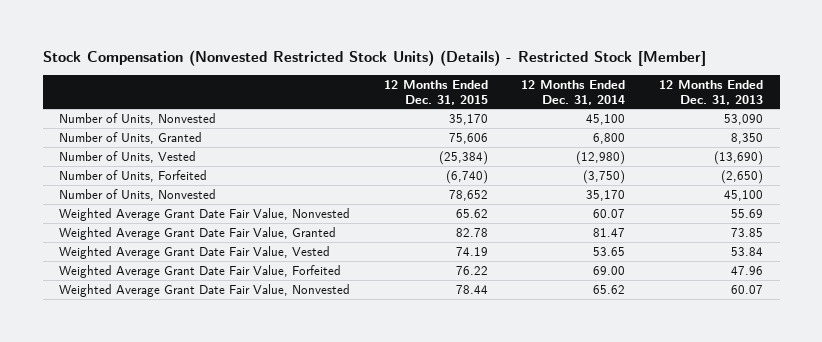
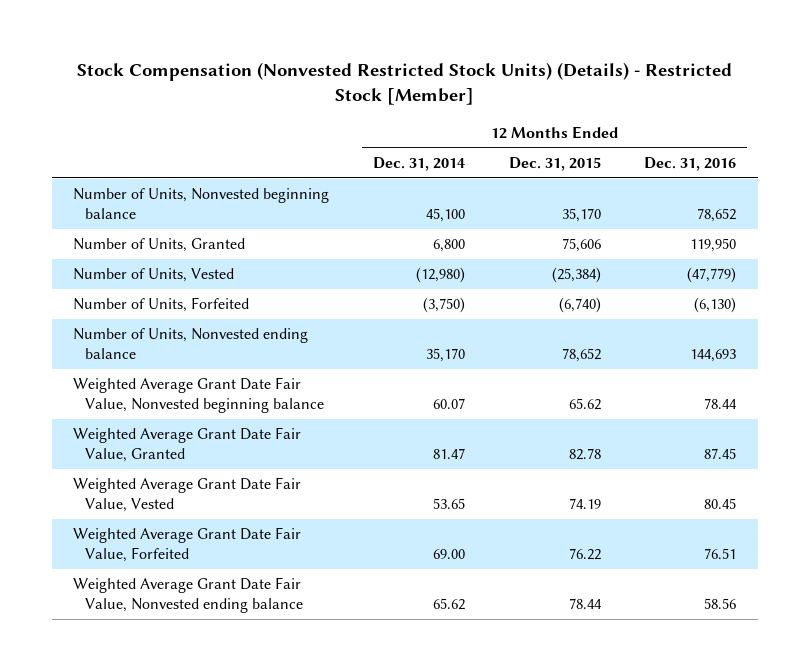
- | 12 Months Ended Dec. 31, 2015 | 12 Months Ended Dec. 31, 2014 | 12 Months Ended Dec. 31, 2013
+ | 12 Months Ended Dec. 31, 2014 | 12 Months Ended Dec. 31, 2015 | 12 Months Ended Dec. 31, 2016
- Number of Units, Nonvested | 35,170 | 45,100 | 53,090
+ Number of Units, Nonvested beginning balance | 45,100 | 35,170 | 78,652
- Number of Units, Nonvested | 78,652 | 35,170 | 45,100
- Weighted Average Grant Date Fair Value, Nonvested | 65.62 | 60.07 | 55.69
+ Number of Units, Nonvested ending balance | 35,170 | 78,652 | 144,693
+ Weighted Average Grant Date Fair Value, Nonvested beginning balance | 60.07 | 65.62 | 78.44
- Weighted Average Grant Date Fair Value, Nonvested | 78.44 | 65.62 | 60.07
+ Weighted Average Grant Date Fair Value, Nonvested ending balance | 65.62 | 78.44 | 58.56

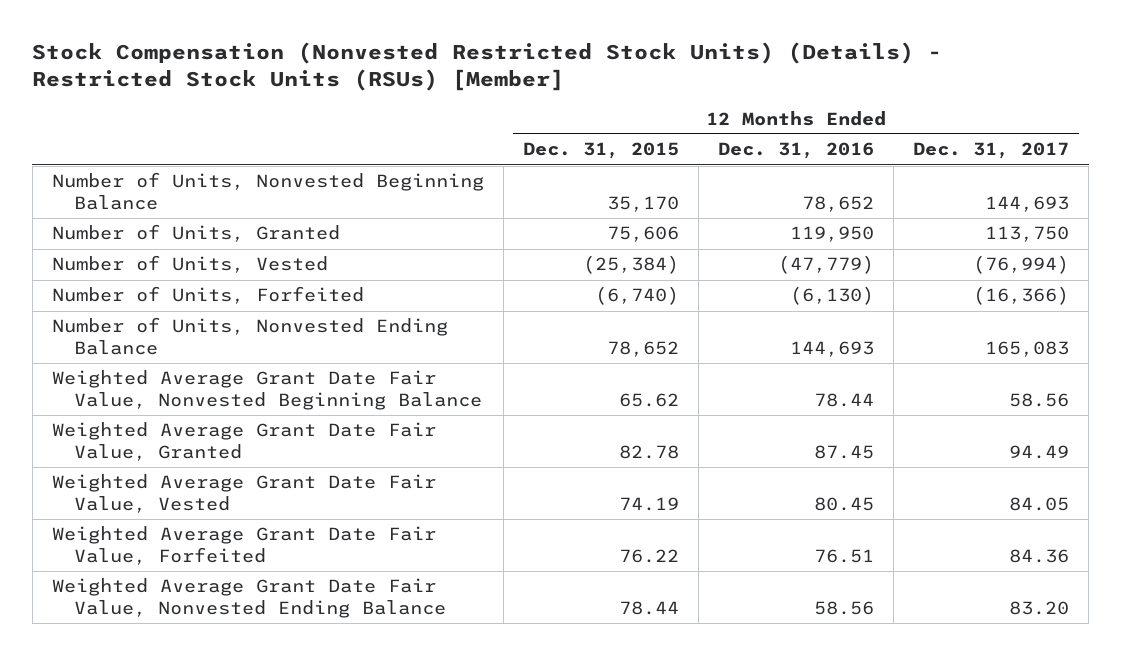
- Stock Compensation (Nonvested Restricted Stock Units) (Details) - Restricted Stock [Member]
+ Stock Compensation (Nonvested Restricted Stock Units) (Details) - Restricted Stock Units (RSUs) [Member]
- | 12 Months Ended Dec. 31, 2014 | 12 Months Ended Dec. 31, 2015 | 12 Months Ended Dec. 31, 2016
+ | 12 Months Ended Dec. 31, 2015 | 12 Months Ended Dec. 31, 2016 | 12 Months Ended Dec. 31, 2017
- Number of Units, Nonvested beginning balance | 45,100 | 35,170 | 78,652
+ Number of Units, Nonvested Beginning Balance | 35,170 | 78,652 | 144,693
- Number of Units, Nonvested ending balance | 35,170 | 78,652 | 144,693
- Weighted Average Grant Date Fair Value, Nonvested beginning balance | 60.07 | 65.62 | 78.44
+ Number of Units, Nonvested Ending Balance | 78,652 | 144,693 | 165,083
+ Weighted Average Grant Date Fair Value, Nonvested Beginning Balance | 65.62 | 78.44 | 58.56
- Weighted Average Grant Date Fair Value, Nonvested ending balance | 65.62 | 78.44 | 58.56
+ Weighted Average Grant Date Fair Value, Nonvested Ending Balance | 78.44 | 58.56 | 83.20

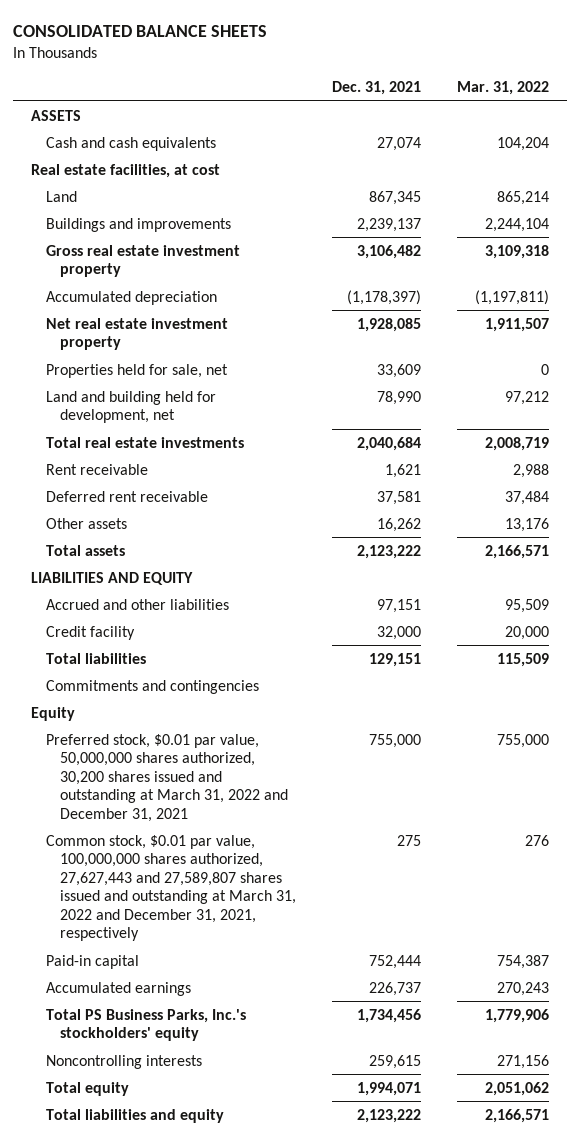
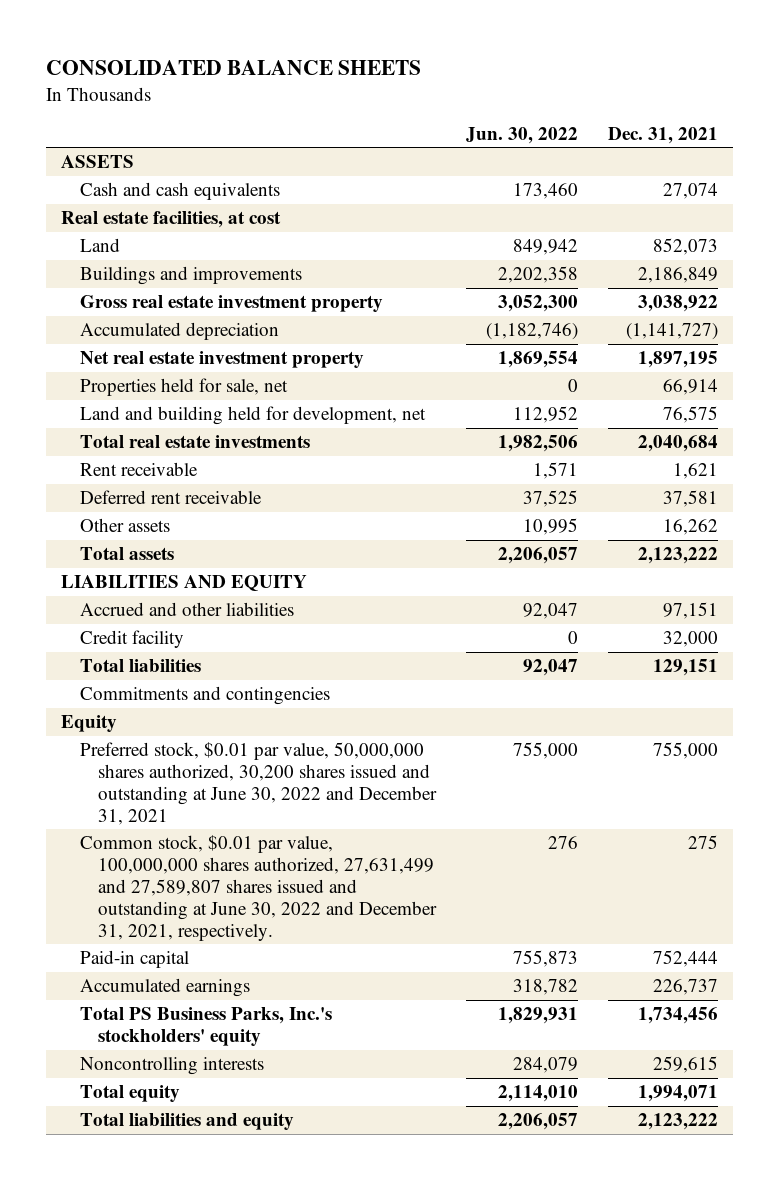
- | Dec. 31, 2021 | Mar. 31, 2022
+ | Jun. 30, 2022 | Dec. 31, 2021
- Land | 867,345 | 865,214
- Buildings and improvements | 2,239,137 | 2,244,104
- Gross real estate investment property | 3,106,482 | 3,109,318
- Accumulated depreciation | (1,178,397) | (1,197,811)
- Net real estate investment property | 1,928,085 | 1,911,507
- Properties held for sale, net | 33,609 | 0
- Land and building held for development, net | 78,990 | 97,212
+ Land | 849,942 | 852,073
+ Buildings and improvements | 2,202,358 | 2,186,849
+ Gross real estate investment property | 3,052,300 | 3,038,922
+ Accumulated depreciation | (1,182,746) | (1,141,727)
+ Net real estate investment property | 1,869,554 | 1,897,195
+ Properties held for sale, net | 0 | 66,914
+ Land and building held for development, net | 112,952 | 76,575
- Preferred stock, $0.01 par value, 50,000,000 shares authorized, 30,200 shares issued and outstanding at March 31, 2022 and December 31, 2021 | 755,000 | 755,000
- Common stock, $0.01 par value, 100,000,000 shares authorized, 27,627,443 and 27,589,807 shares issued and outstanding at March 31, 2022 and December 31, 2021, respectively | 275 | 276
+ Preferred stock, $0.01 par value, 50,000,000 shares authorized, 30,200 shares issued and outstanding at June 30, 2022 and December 31, 2021 | 755,000 | 755,000
+ Common stock, $0.01 par value, 100,000,000 shares authorized, 27,631,499 and 27,589,807 shares issued and outstanding at June 30, 2022 and December 31, 2021, respectively. | 276 | 275

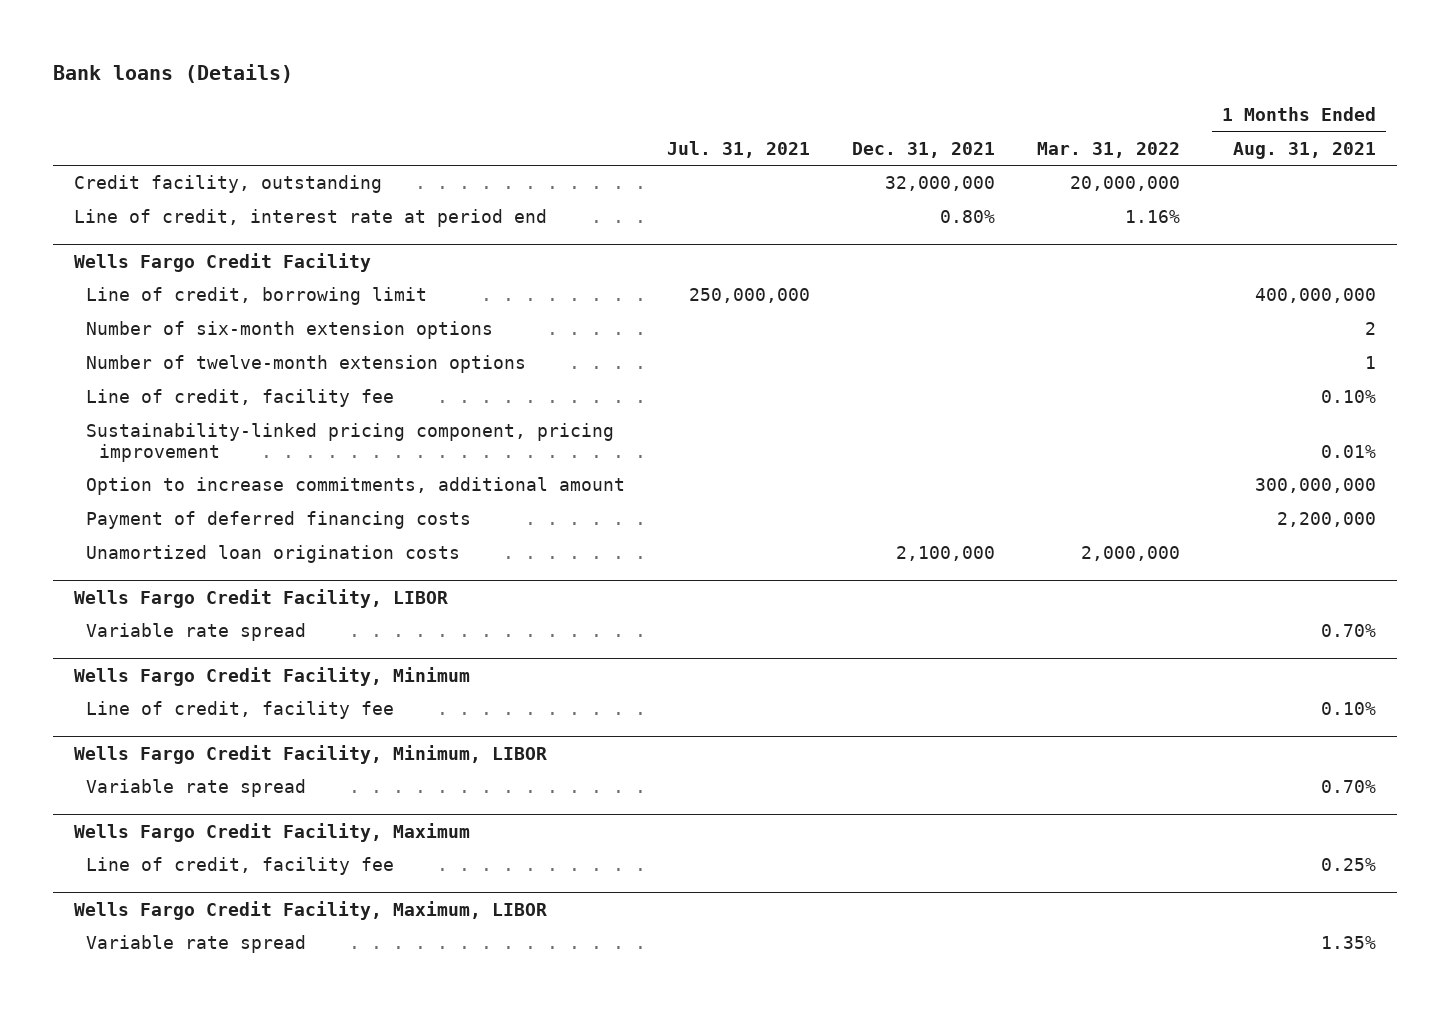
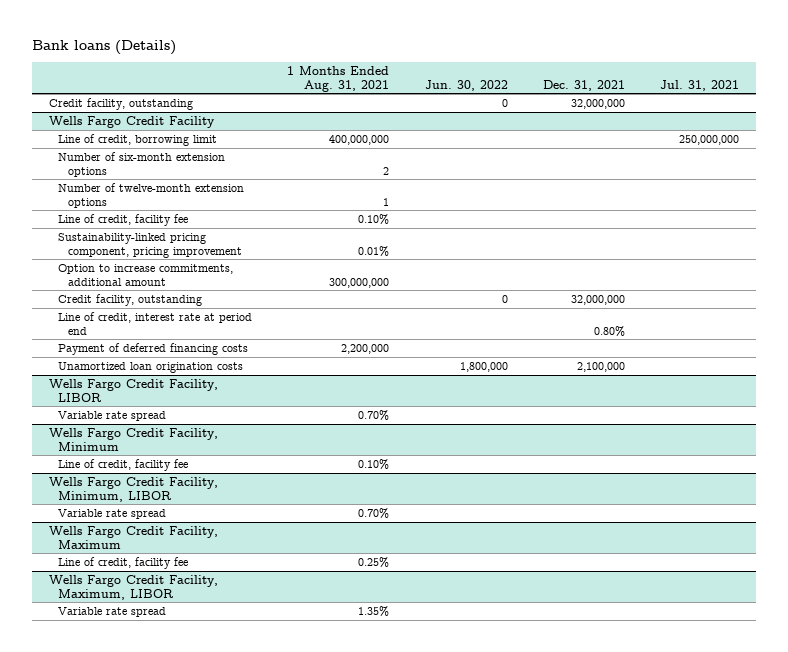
- | Jul. 31, 2021 | Dec. 31, 2021 | Mar. 31, 2022 | 1 Months Ended Aug. 31, 2021
+ | 1 Months Ended Aug. 31, 2021 | Jun. 30, 2022 | Dec. 31, 2021 | Jul. 31, 2021
- Line of credit, interest rate at period end | | 0.80% | 1.16% |
@ Wells Fargo Credit Facility
+ Credit facility, outstanding | | 0 | 32,000,000 |
+ Line of credit, interest rate at period end | | | 0.80% |

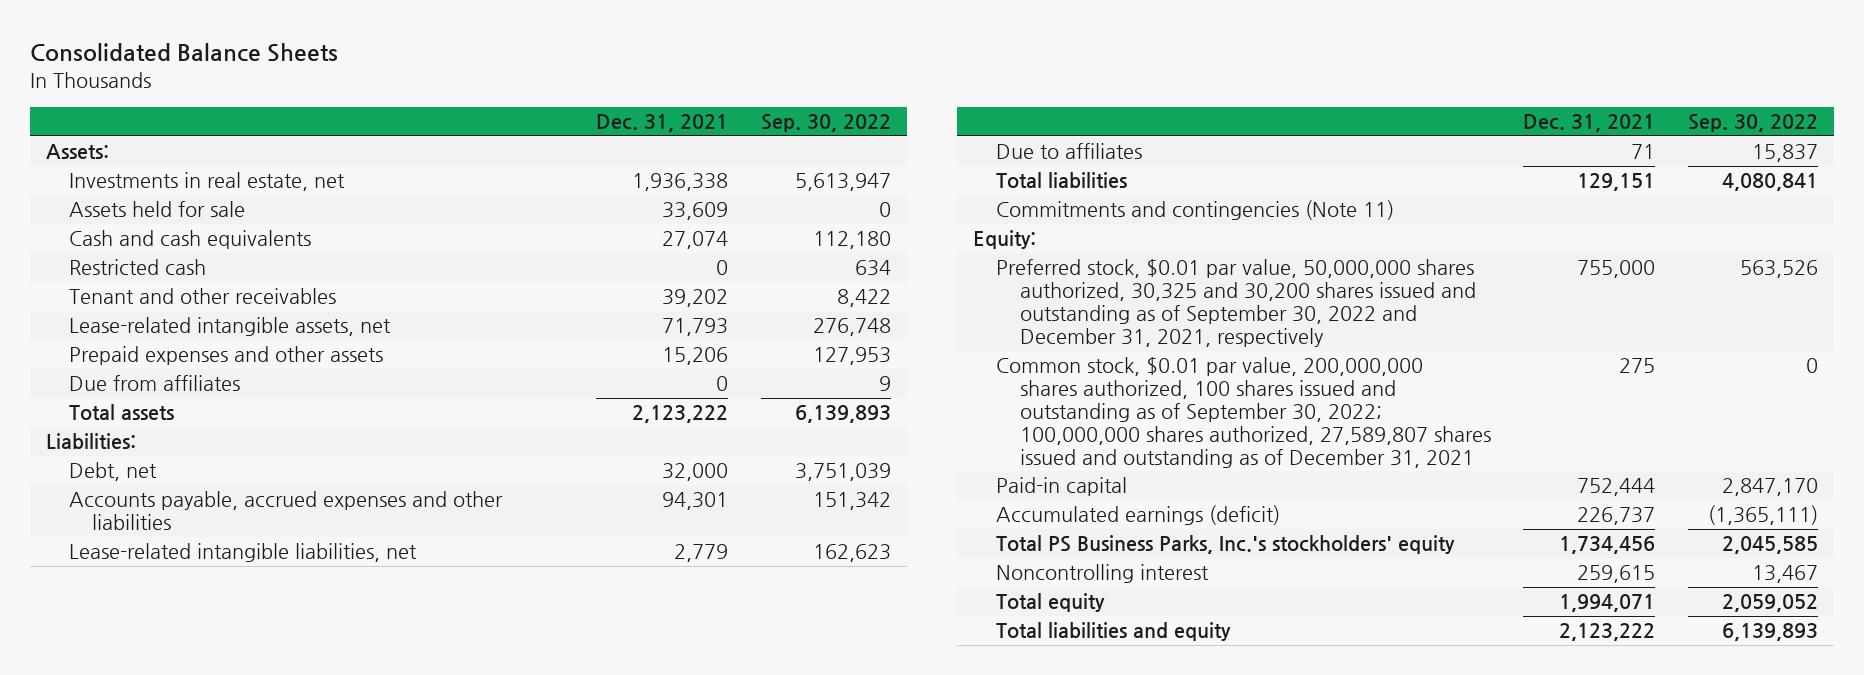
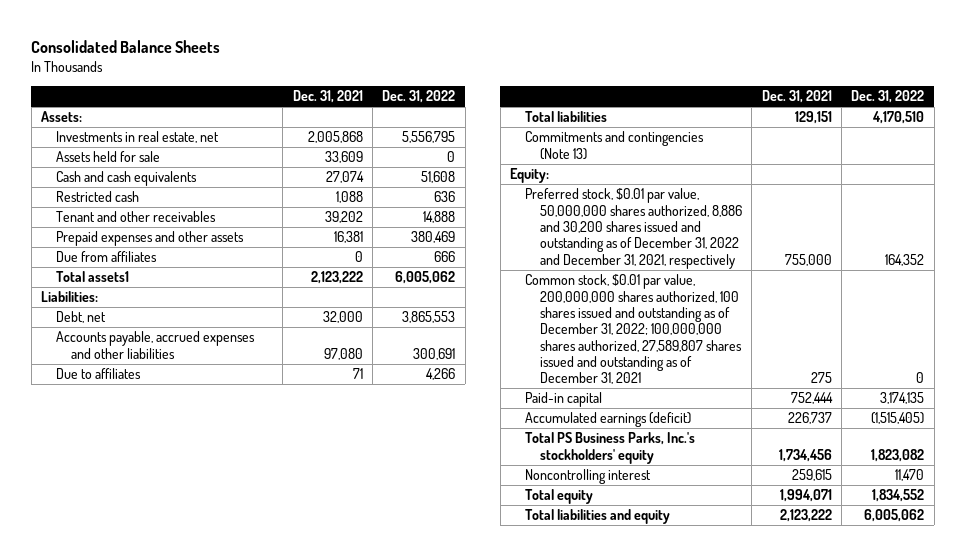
- | Dec. 31, 2021 | Sep. 30, 2022
+ | Dec. 31, 2021 | Dec. 31, 2022
- Investments in real estate, net | 1,936,338 | 5,613,947
+ Investments in real estate, net | 2,005,868 | 5,556,795
- Restricted cash | 0 | 634
+ Restricted cash | 1,088 | 636
- Lease-related intangible assets, net | 71,793 | 276,748
- Prepaid expenses and other assets | 15,206 | 127,953
+ Prepaid expenses and other assets | 16,381 | 380,469
- Total assets | 2,123,222 | 6,139,893
+ Total assets1 | 2,123,222 | 6,005,062
- Accounts payable, accrued expenses and other liabilities | 94,301 | 151,342
- Lease-related intangible liabilities, net | 2,779 | 162,623
+ Accounts payable, accrued expenses and other liabilities | 97,080 | 300,691
- Commitments and contingencies (Note 11)
+ Commitments and contingencies (Note 13)
- Preferred stock, $0.01 par value, 50,000,000 shares authorized, 30,325 and 30,200 shares issued and outstanding as of September 30, 2022 and December 31, 2021, respectively | 755,000 | 563,526
- Common stock, $0.01 par value, 200,000,000 shares authorized, 100 shares issued and outstanding as of September 30, 2022; 100,000,000 shares authorized, 27,589,807 shares issued and outstanding as of December 31, 2021 | 275 | 0
+ Preferred stock, $0.01 par value, 50,000,000 shares authorized, 8,886 and 30,200 shares issued and outstanding as of December 31, 2022 and December 31, 2021, respectively | 755,000 | 164,352
+ Common stock, $0.01 par value, 200,000,000 shares authorized, 100 shares issued and outstanding as of December 31, 2022; 100,000,000 shares authorized, 27,589,807 shares issued and outstanding as of December 31, 2021 | 275 | 0

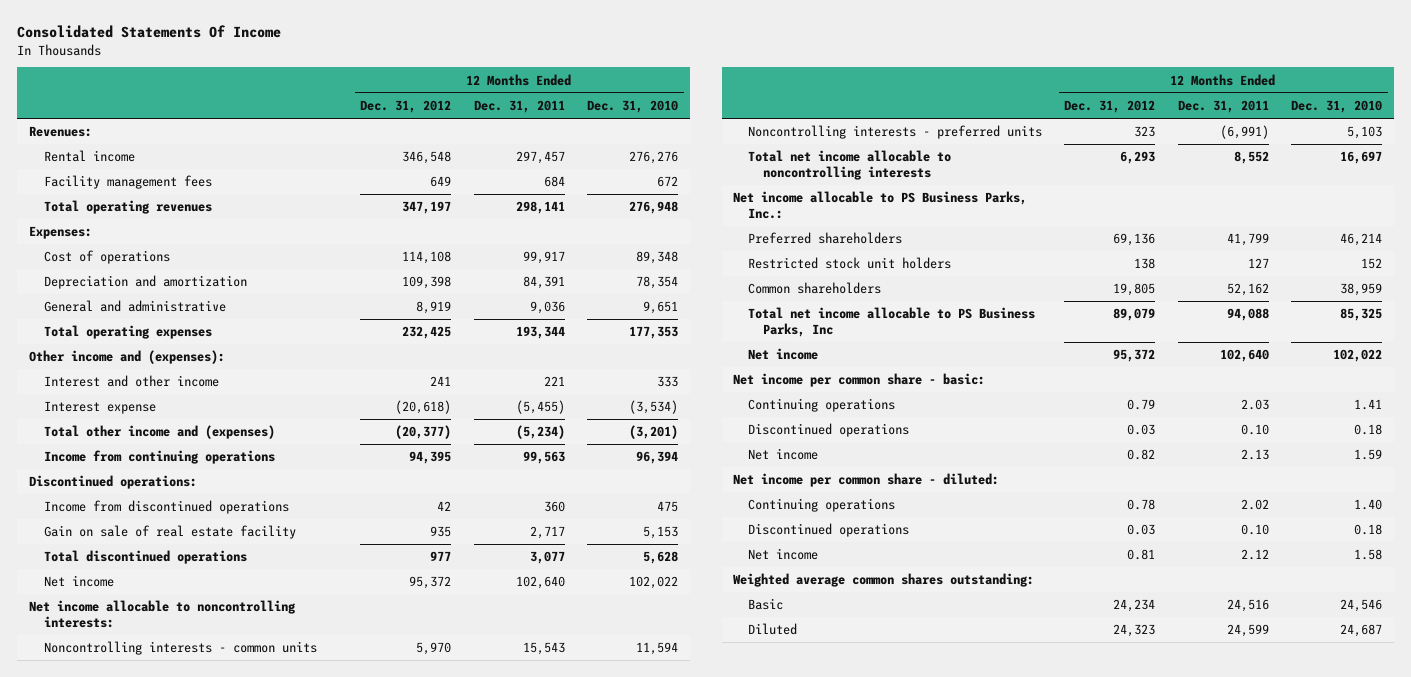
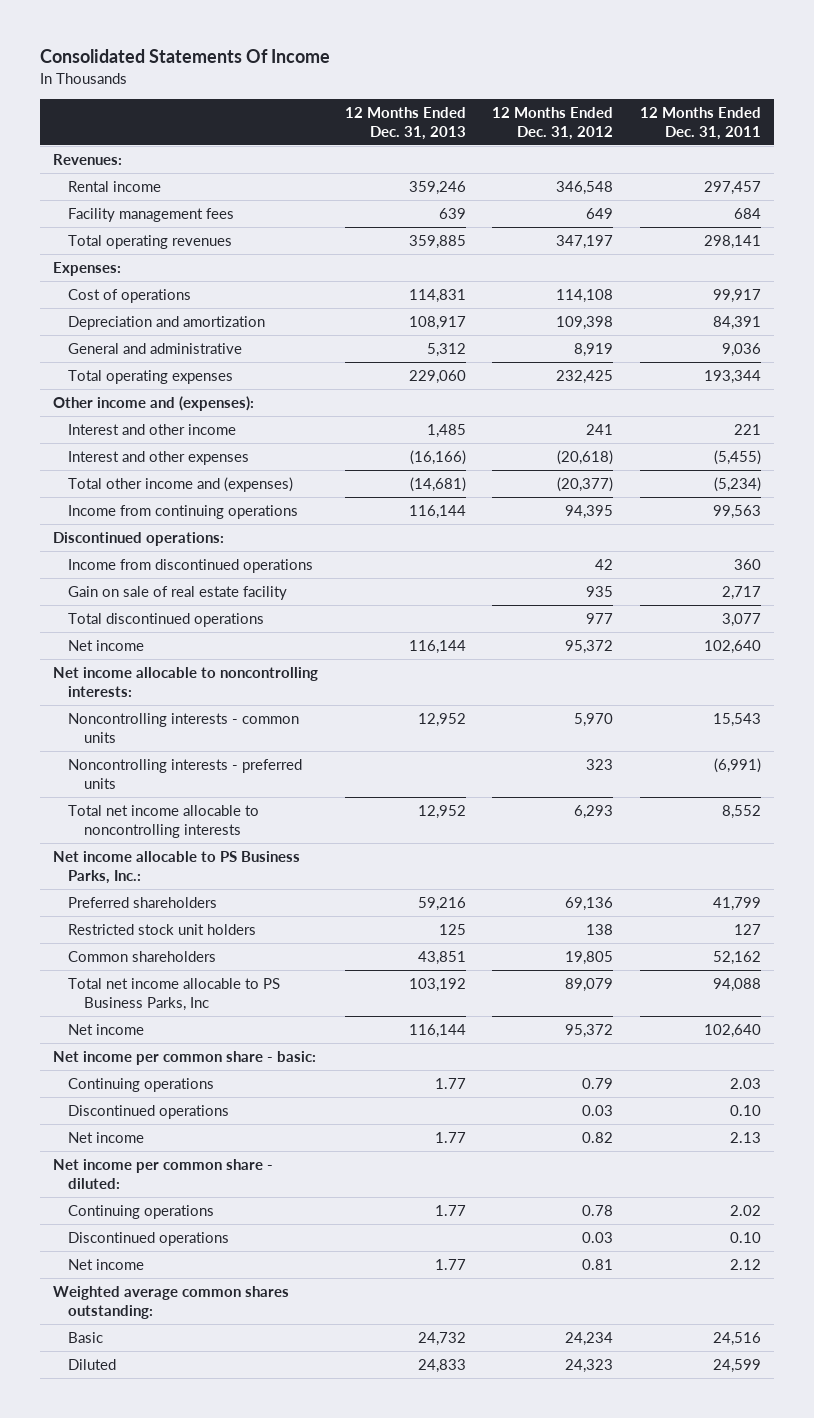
- | 12 Months Ended Dec. 31, 2012 | 12 Months Ended Dec. 31, 2011 | 12 Months Ended Dec. 31, 2010
+ | 12 Months Ended Dec. 31, 2013 | 12 Months Ended Dec. 31, 2012 | 12 Months Ended Dec. 31, 2011
- Interest expense | (20,618) | (5,455) | (3,534)
+ Interest and other expenses | (16,166) | (20,618) | (5,455)

